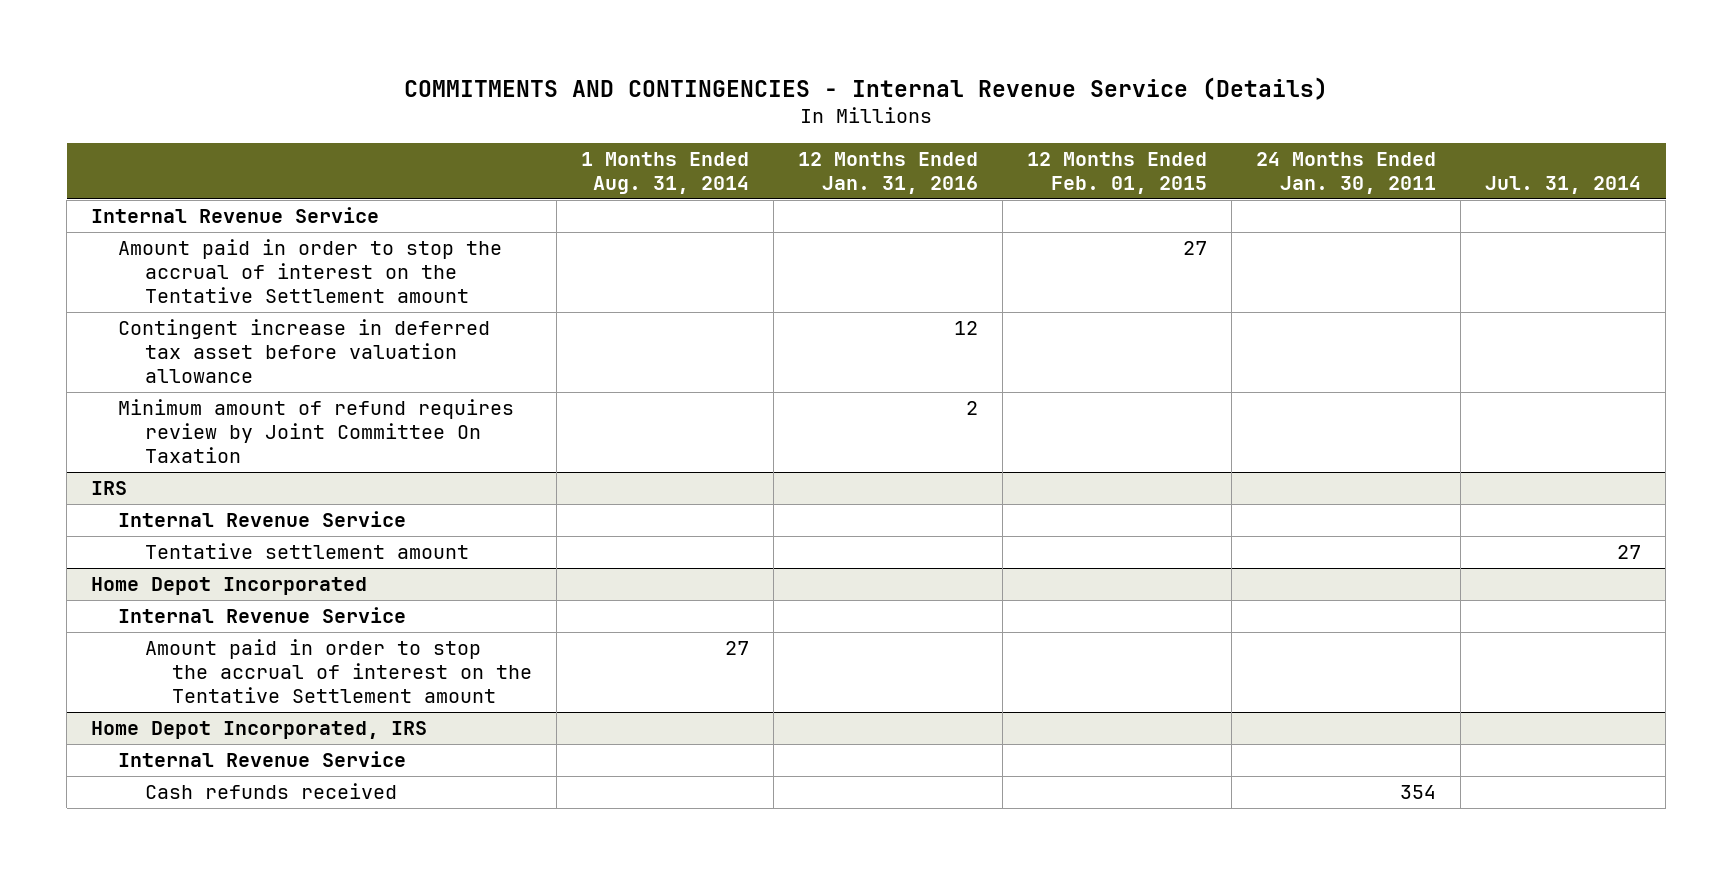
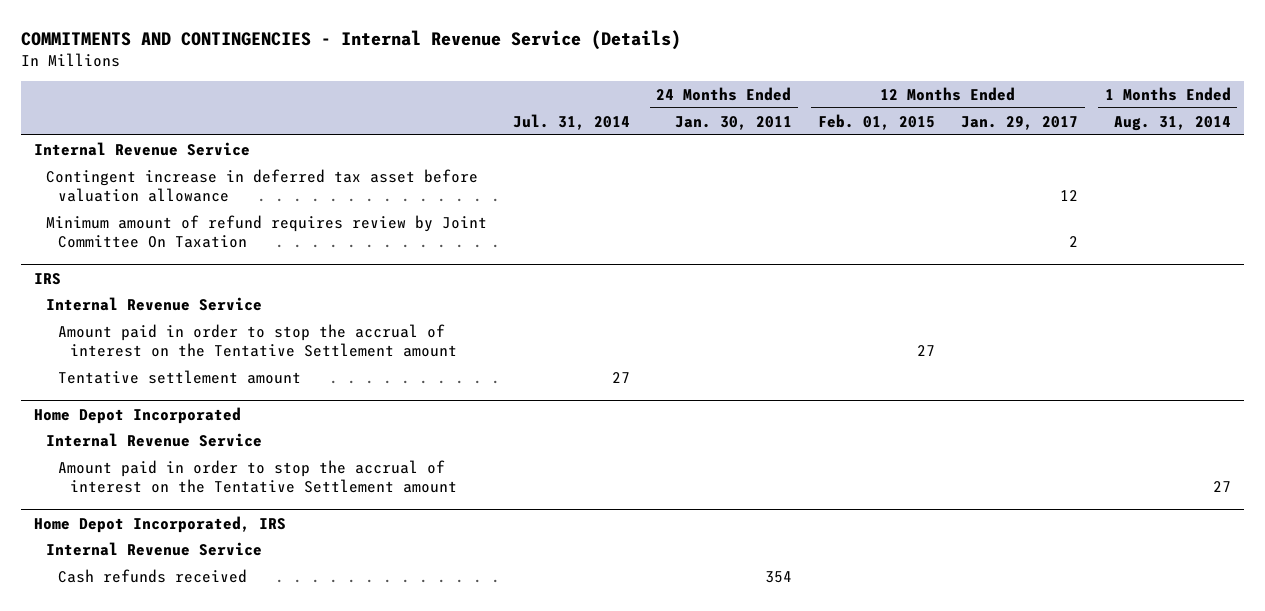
- | 1 Months Ended Aug. 31, 2014 | 12 Months Ended Jan. 31, 2016 | 12 Months Ended Feb. 01, 2015 | 24 Months Ended Jan. 30, 2011 | Jul. 31, 2014
+ | Jul. 31, 2014 | 24 Months Ended Jan. 30, 2011 | 12 Months Ended Feb. 01, 2015 | 12 Months Ended Jan. 29, 2017 | 1 Months Ended Aug. 31, 2014
- Amount paid in order to stop the accrual of interest on the Tentative Settlement amount | | | 27 | |
@ IRS
+ Amount paid in order to stop the accrual of interest on the Tentative Settlement amount | | | 27 | |

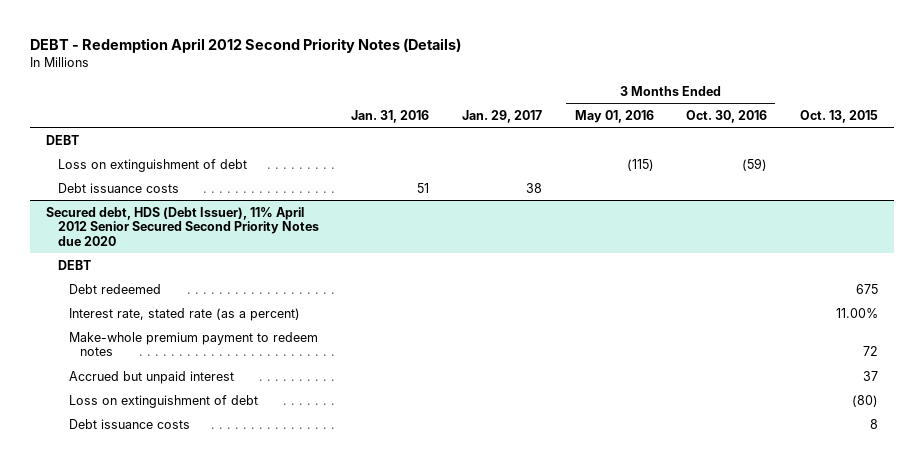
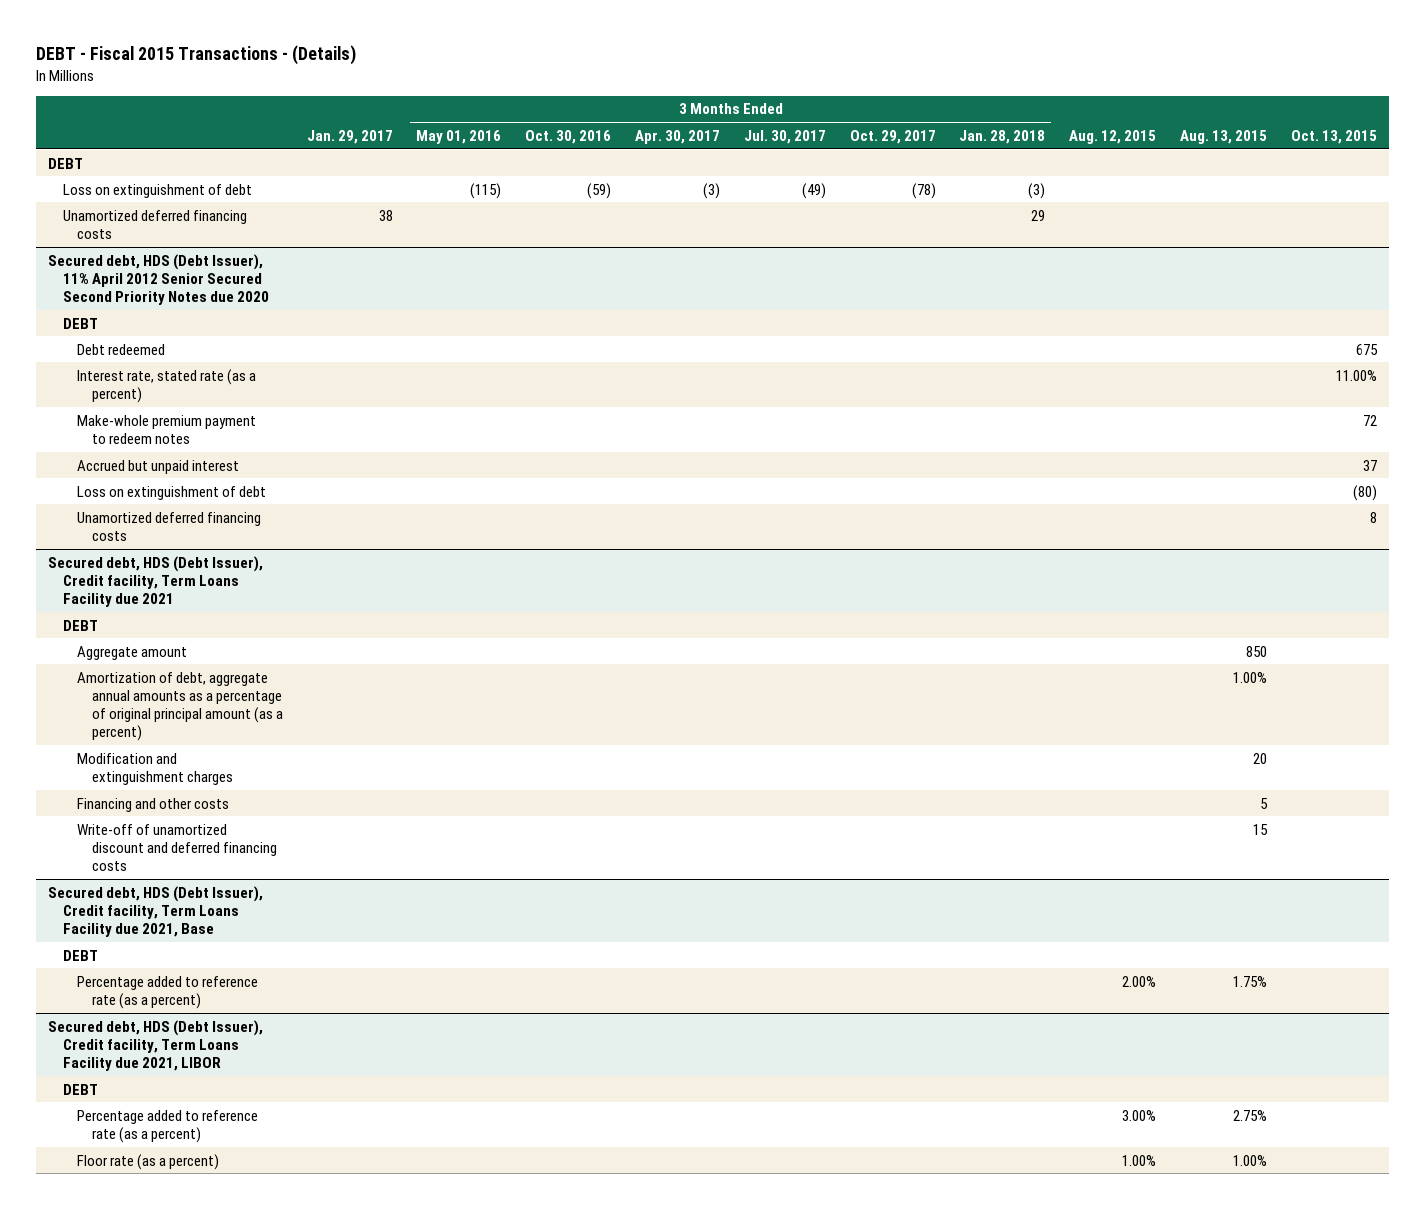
- DEBT - Redemption April 2012 Second Priority Notes (Details)
+ DEBT - Fiscal 2015 Transactions - (Details)
- | Jan. 31, 2016 | Jan. 29, 2017 | 3 Months Ended May 01, 2016 | 3 Months Ended Oct. 30, 2016 | Oct. 13, 2015
+ | Jan. 29, 2017 | 3 Months Ended May 01, 2016 | 3 Months Ended Oct. 30, 2016 | 3 Months Ended Apr. 30, 2017 | 3 Months Ended Jul. 30, 2017 | 3 Months Ended Oct. 29, 2017 | 3 Months Ended Jan. 28, 2018 | Aug. 12, 2015 | Aug. 13, 2015 | Oct. 13, 2015
- Debt issuance costs | 51 | 38 | | |
+ Unamortized deferred financing costs | 38 | | | | | | 29 | | |
@ Secured debt, HDS (Debt Issuer), 11% April 2012 Senior Secured Second Priority Notes due 2020
- Debt issuance costs | | | | | 8
+ Unamortized deferred financing costs | | | | | | | | | | 8
+ Secured debt, HDS (Debt Issuer), Credit facility, Term Loans Facility due 2021
+ DEBT
+ Aggregate amount | | | | | | | | | 850 |
+ Amortization of debt, aggregate annual amounts as a percentage of original principal amount (as a percent) | | | | | | | | | 1.00% |
+ Modification and extinguishment charges | | | | | | | | | 20 |
+ Financing and other costs | | | | | | | | | 5 |
+ Write-off of unamortized discount and deferred financing costs | | | | | | | | | 15 |
+ Secured debt, HDS (Debt Issuer), Credit facility, Term Loans Facility due 2021, Base
+ DEBT
+ Percentage added to reference rate (as a percent) | | | | | | | | 2.00% | 1.75% |
+ Secured debt, HDS (Debt Issuer), Credit facility, Term Loans Facility due 2021, LIBOR
+ DEBT
+ Percentage added to reference rate (as a percent) | | | | | | | | 3.00% | 2.75% |
+ Floor rate (as a percent) | | | | | | | | 1.00% | 1.00% |

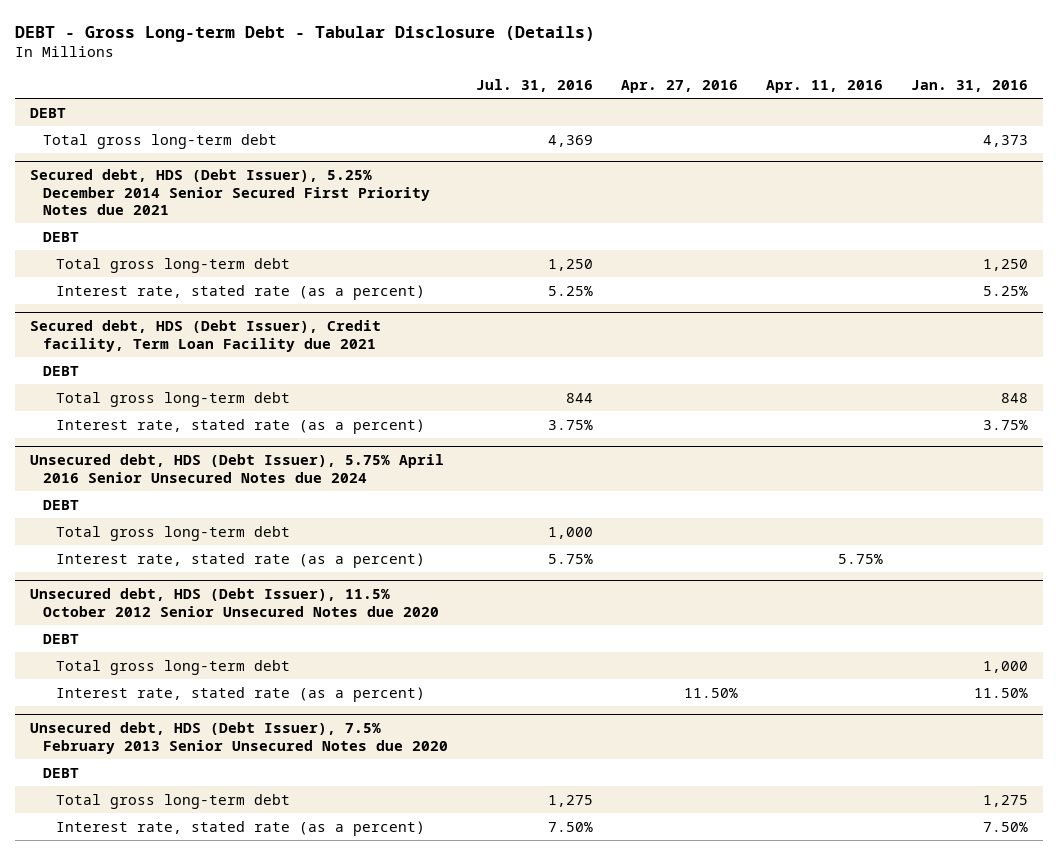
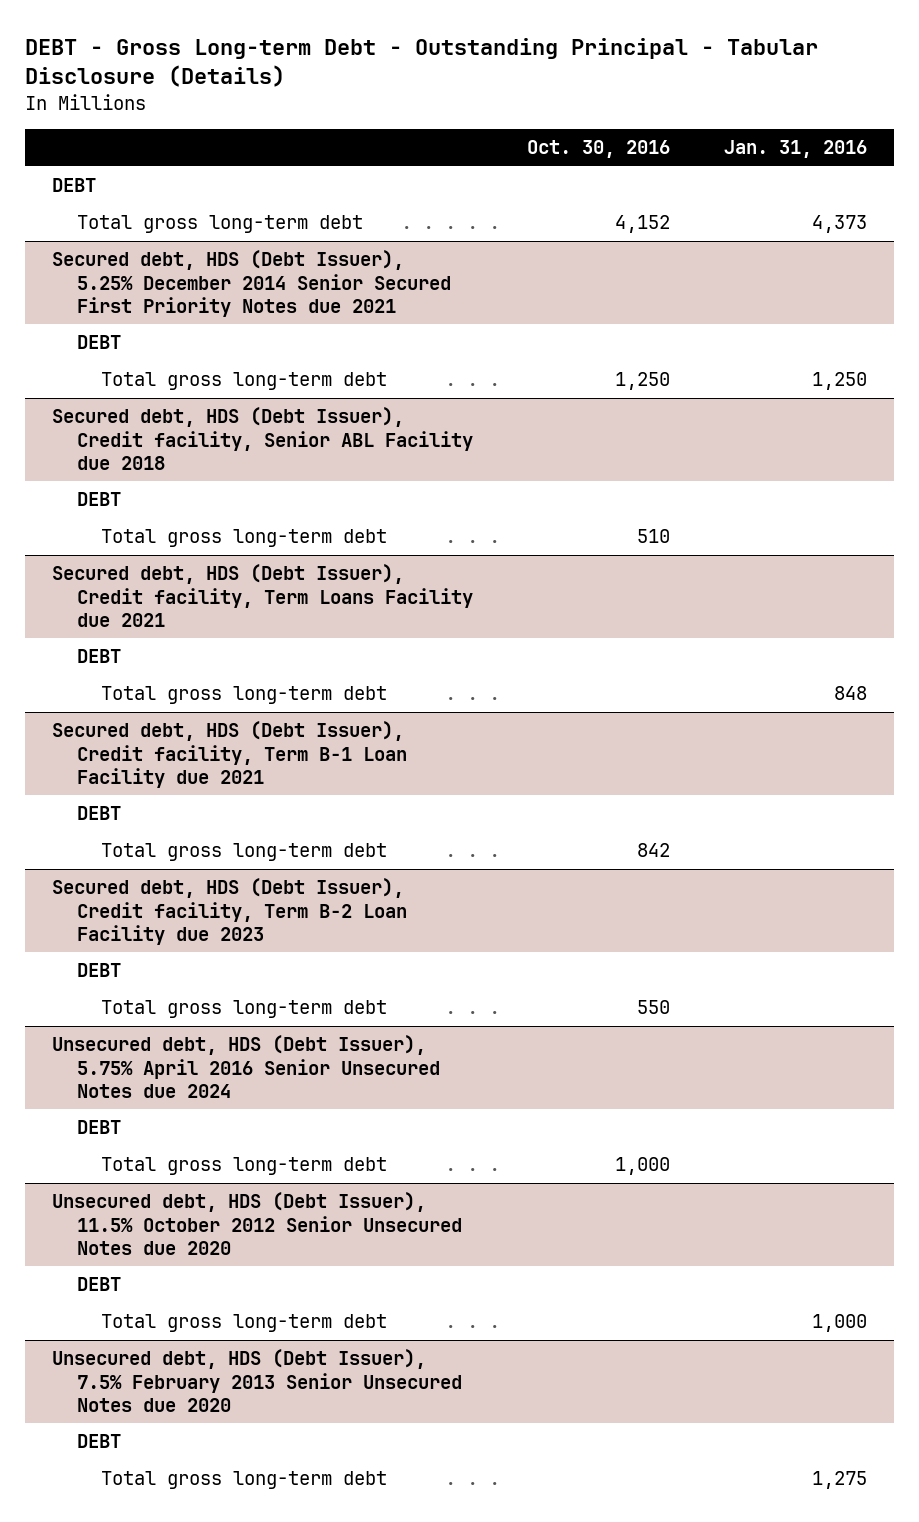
- DEBT - Gross Long-term Debt - Tabular Disclosure (Details)
+ DEBT - Gross Long-term Debt - Outstanding Principal - Tabular Disclosure (Details)
- | Jul. 31, 2016 | Apr. 27, 2016 | Apr. 11, 2016 | Jan. 31, 2016
+ | Oct. 30, 2016 | Jan. 31, 2016
@ Secured debt, HDS (Debt Issuer), 5.25% December 2014 Senior Secured First Priority Notes due 2021
- Interest rate, stated rate (as a percent) | 5.25% | | | 5.25%
- Secured debt, HDS (Debt Issuer), Credit facility, Term Loan Facility due 2021
+ Secured debt, HDS (Debt Issuer), Credit facility, Senior ABL Facility due 2018
+ DEBT
+ Total gross long-term debt | 510 |
+ Secured debt, HDS (Debt Issuer), Credit facility, Term Loans Facility due 2021
- Interest rate, stated rate (as a percent) | 3.75% | | | 3.75%
+ Secured debt, HDS (Debt Issuer), Credit facility, Term B-1 Loan Facility due 2021
+ DEBT
+ Total gross long-term debt | 842 |
+ Secured debt, HDS (Debt Issuer), Credit facility, Term B-2 Loan Facility due 2023
+ DEBT
+ Total gross long-term debt | 550 |
@ Unsecured debt, HDS (Debt Issuer), 5.75% April 2016 Senior Unsecured Notes due 2024
- Interest rate, stated rate (as a percent) | 5.75% | | 5.75% |
@ Unsecured debt, HDS (Debt Issuer), 11.5% October 2012 Senior Unsecured Notes due 2020
- Interest rate, stated rate (as a percent) | | 11.50% | | 11.50%
@ Unsecured debt, HDS (Debt Issuer), 7.5% February 2013 Senior Unsecured Notes due 2020
- Interest rate, stated rate (as a percent) | 7.50% | | | 7.50%

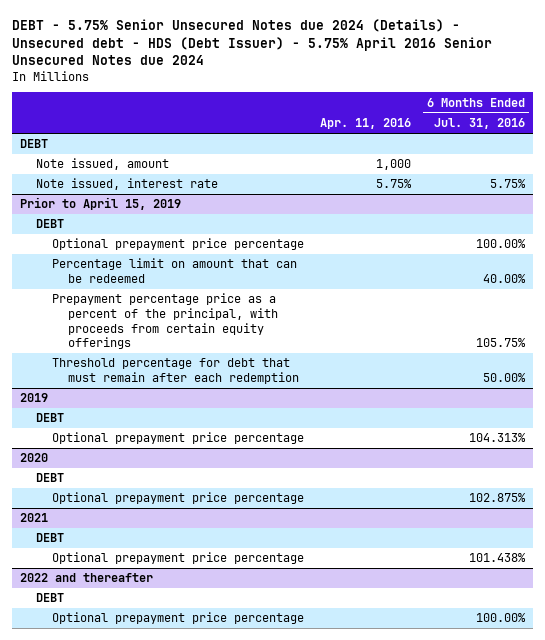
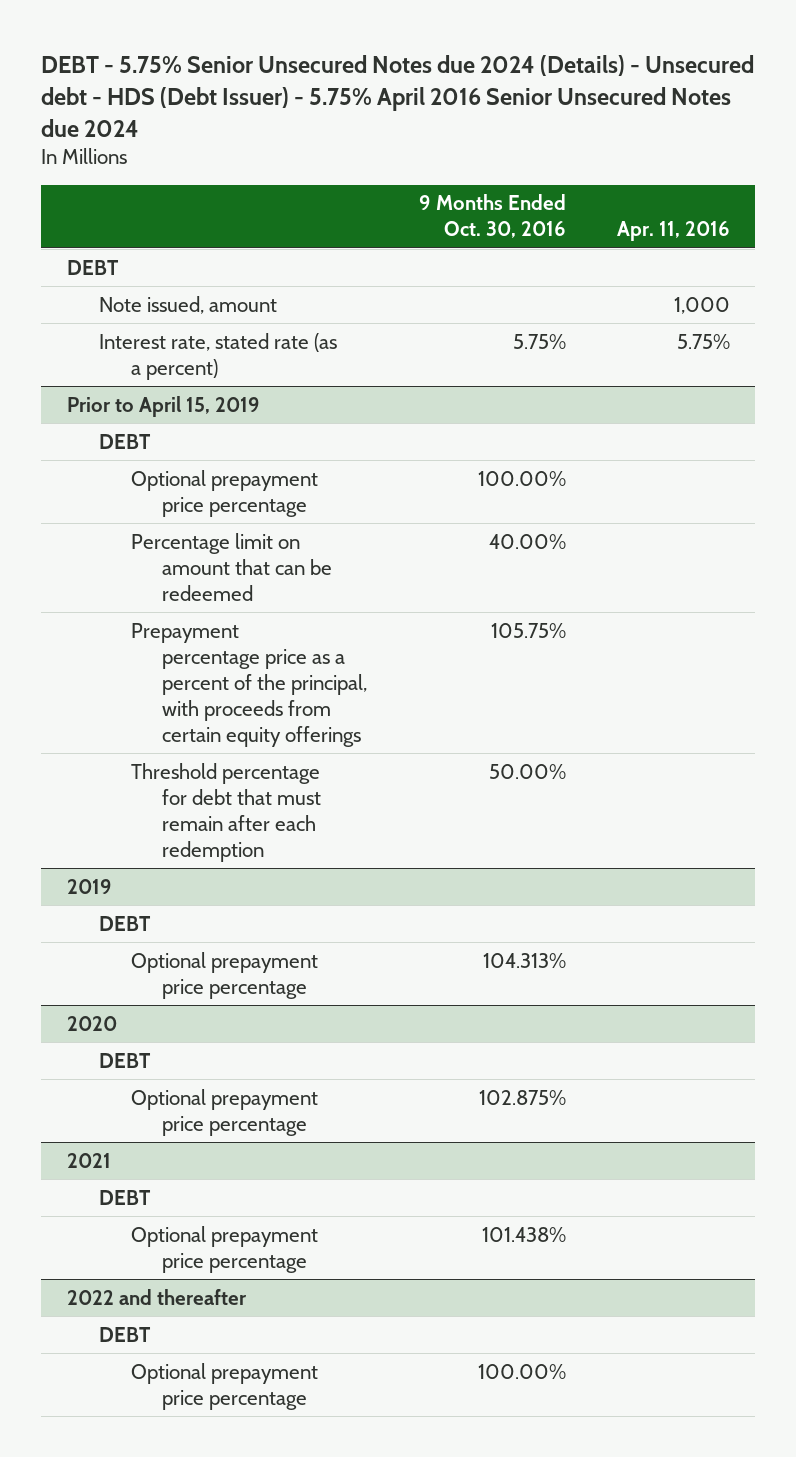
- | Apr. 11, 2016 | 6 Months Ended Jul. 31, 2016
+ | 9 Months Ended Oct. 30, 2016 | Apr. 11, 2016
- Note issued, interest rate | 5.75% | 5.75%
+ Interest rate, stated rate (as a percent) | 5.75% | 5.75%

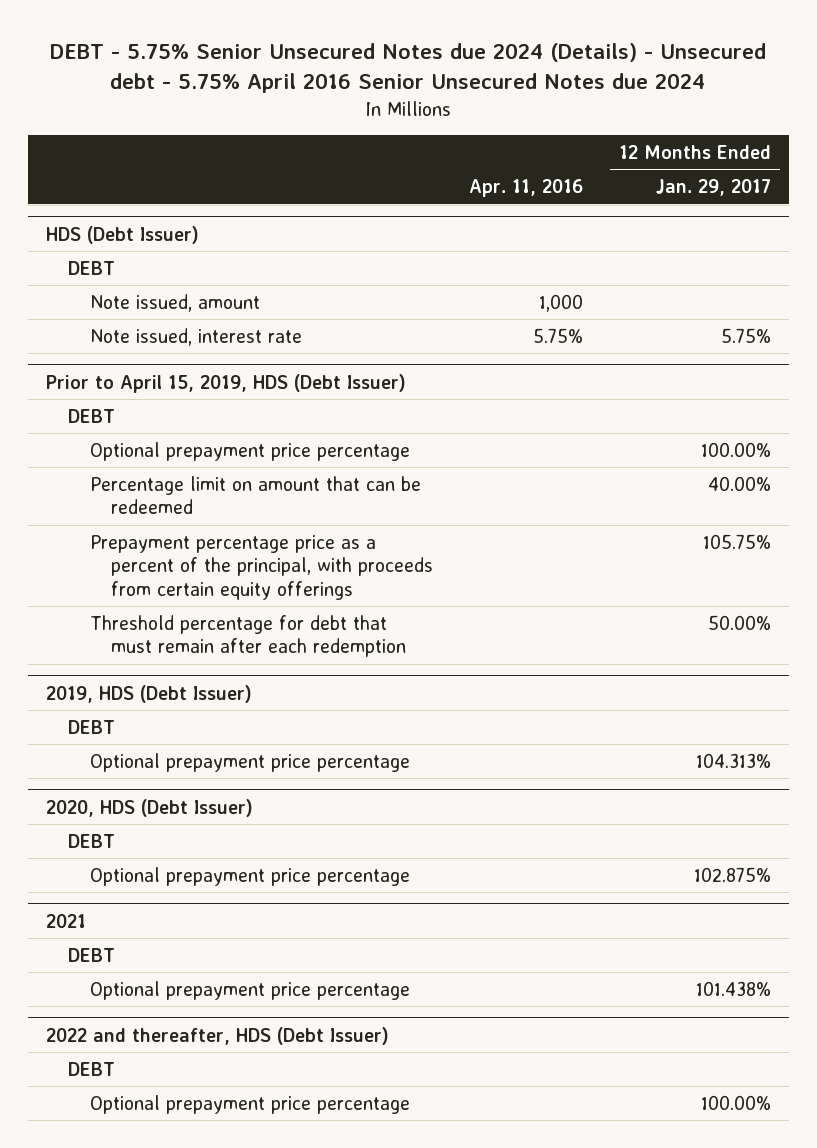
- DEBT - 5.75% Senior Unsecured Notes due 2024 (Details) - Unsecured debt - HDS (Debt Issuer) - 5.75% April 2016 Senior Unsecured Notes due 2024
+ DEBT - 5.75% Senior Unsecured Notes due 2024 (Details) - Unsecured debt - 5.75% April 2016 Senior Unsecured Notes due 2024
- | 9 Months Ended Oct. 30, 2016 | Apr. 11, 2016
+ | Apr. 11, 2016 | 12 Months Ended Jan. 29, 2017
+ HDS (Debt Issuer)
- Interest rate, stated rate (as a percent) | 5.75% | 5.75%
- Prior to April 15, 2019
+ Note issued, interest rate | 5.75% | 5.75%
+ Prior to April 15, 2019, HDS (Debt Issuer)
- 2019
+ 2019, HDS (Debt Issuer)
- 2020
+ 2020, HDS (Debt Issuer)
- 2022 and thereafter
+ 2022 and thereafter, HDS (Debt Issuer)

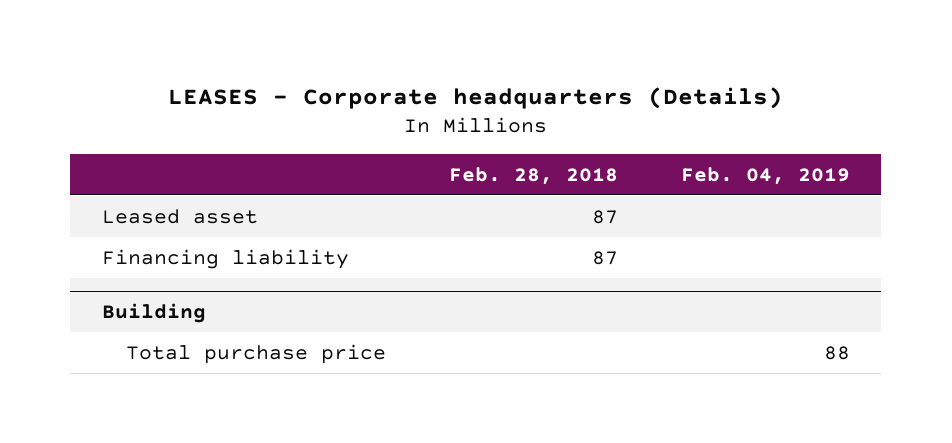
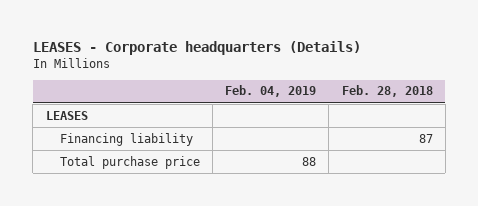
- | Feb. 28, 2018 | Feb. 04, 2019
+ | Feb. 04, 2019 | Feb. 28, 2018
- Leased asset | 87 |
+ LEASES
- Building
- Total purchase price | | 88
+ Total purchase price | 88 |

